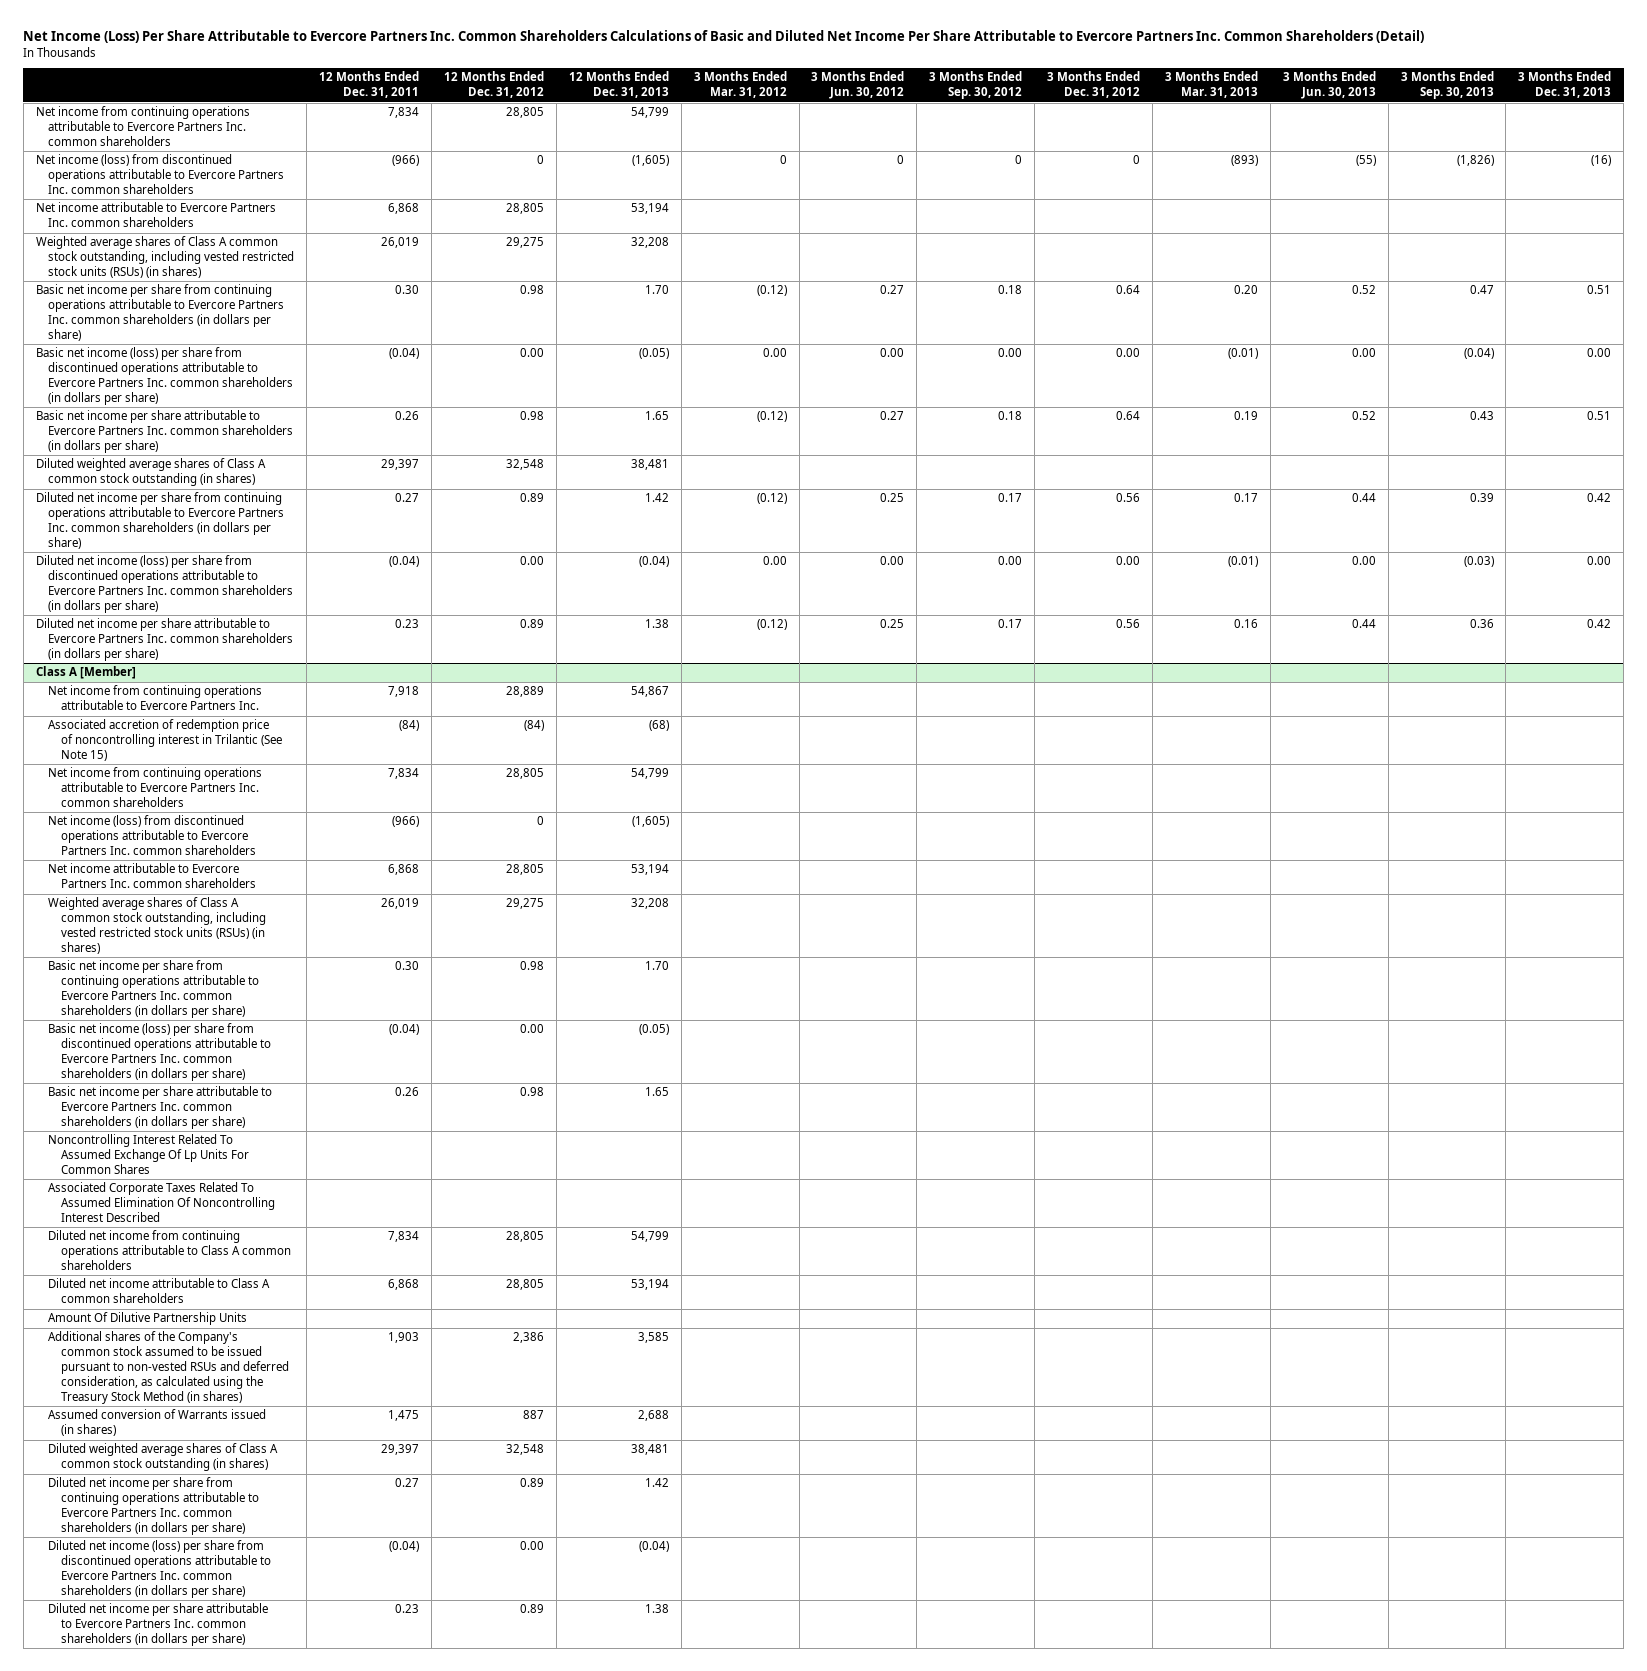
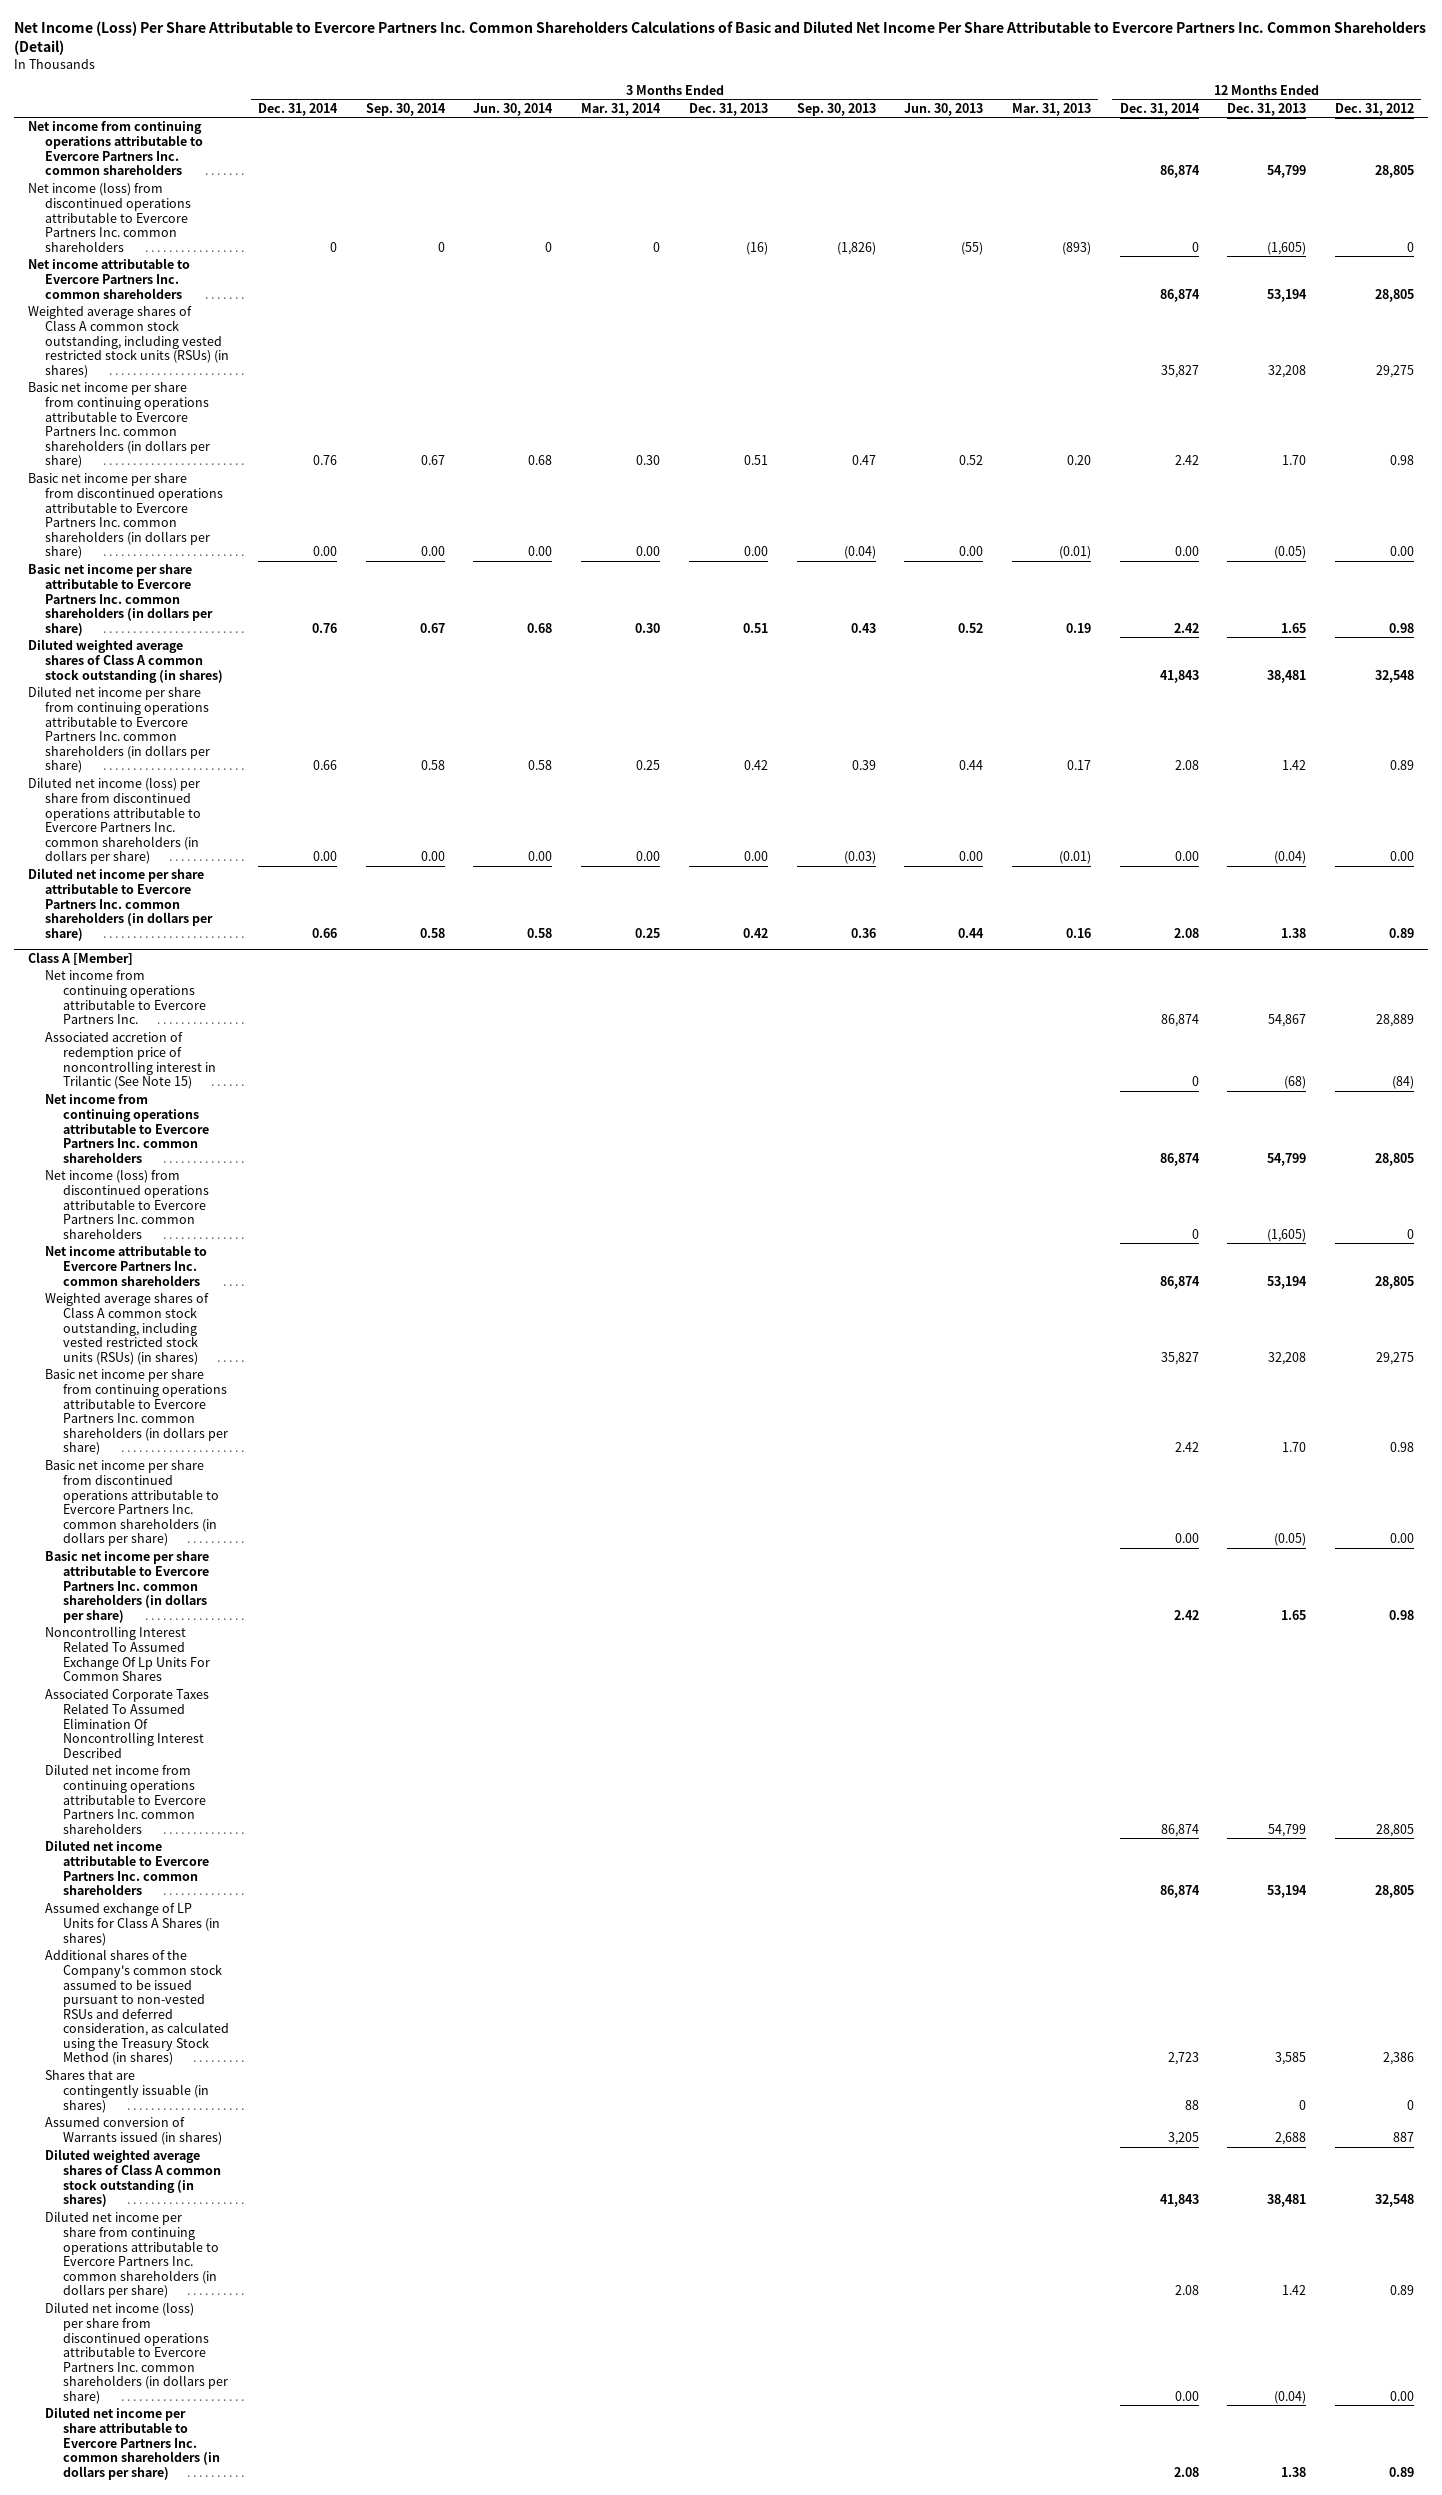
- | 12 Months Ended Dec. 31, 2011 | 12 Months Ended Dec. 31, 2012 | 12 Months Ended Dec. 31, 2013 | 3 Months Ended Mar. 31, 2012 | 3 Months Ended Jun. 30, 2012 | 3 Months Ended Sep. 30, 2012 | 3 Months Ended Dec. 31, 2012 | 3 Months Ended Mar. 31, 2013 | 3 Months Ended Jun. 30, 2013 | 3 Months Ended Sep. 30, 2013 | 3 Months Ended Dec. 31, 2013
+ | 3 Months Ended Dec. 31, 2014 | 3 Months Ended Sep. 30, 2014 | 3 Months Ended Jun. 30, 2014 | 3 Months Ended Mar. 31, 2014 | 3 Months Ended Dec. 31, 2013 | 3 Months Ended Sep. 30, 2013 | 3 Months Ended Jun. 30, 2013 | 3 Months Ended Mar. 31, 2013 | 12 Months Ended Dec. 31, 2014 | 12 Months Ended Dec. 31, 2013 | 12 Months Ended Dec. 31, 2012
- Basic net income (loss) per share from discontinued operations attributable to Evercore Partners Inc. common shareholders (in dollars per share) | (0.04) | 0.00 | (0.05) | 0.00 | 0.00 | 0.00 | 0.00 | (0.01) | 0.00 | (0.04) | 0.00
+ Basic net income per share from discontinued operations attributable to Evercore Partners Inc. common shareholders (in dollars per share) | 0.00 | 0.00 | 0.00 | 0.00 | 0.00 | (0.04) | 0.00 | (0.01) | 0.00 | (0.05) | 0.00
@ Class A [Member]
- Basic net income (loss) per share from discontinued operations attributable to Evercore Partners Inc. common shareholders (in dollars per share) | (0.04) | 0.00 | (0.05) | | | | | | | |
+ Basic net income per share from discontinued operations attributable to Evercore Partners Inc. common shareholders (in dollars per share) | | | | | | | | | 0.00 | (0.05) | 0.00
- Diluted net income from continuing operations attributable to Class A common shareholders | 7,834 | 28,805 | 54,799 | | | | | | | |
- Diluted net income attributable to Class A common shareholders | 6,868 | 28,805 | 53,194 | | | | | | | |
- Amount Of Dilutive Partnership Units
+ Diluted net income from continuing operations attributable to Evercore Partners Inc. common shareholders | | | | | | | | | 86,874 | 54,799 | 28,805
+ Diluted net income attributable to Evercore Partners Inc. common shareholders | | | | | | | | | 86,874 | 53,194 | 28,805
+ Assumed exchange of LP Units for Class A Shares (in shares)
+ Shares that are contingently issuable (in shares) | | | | | | | | | 88 | 0 | 0

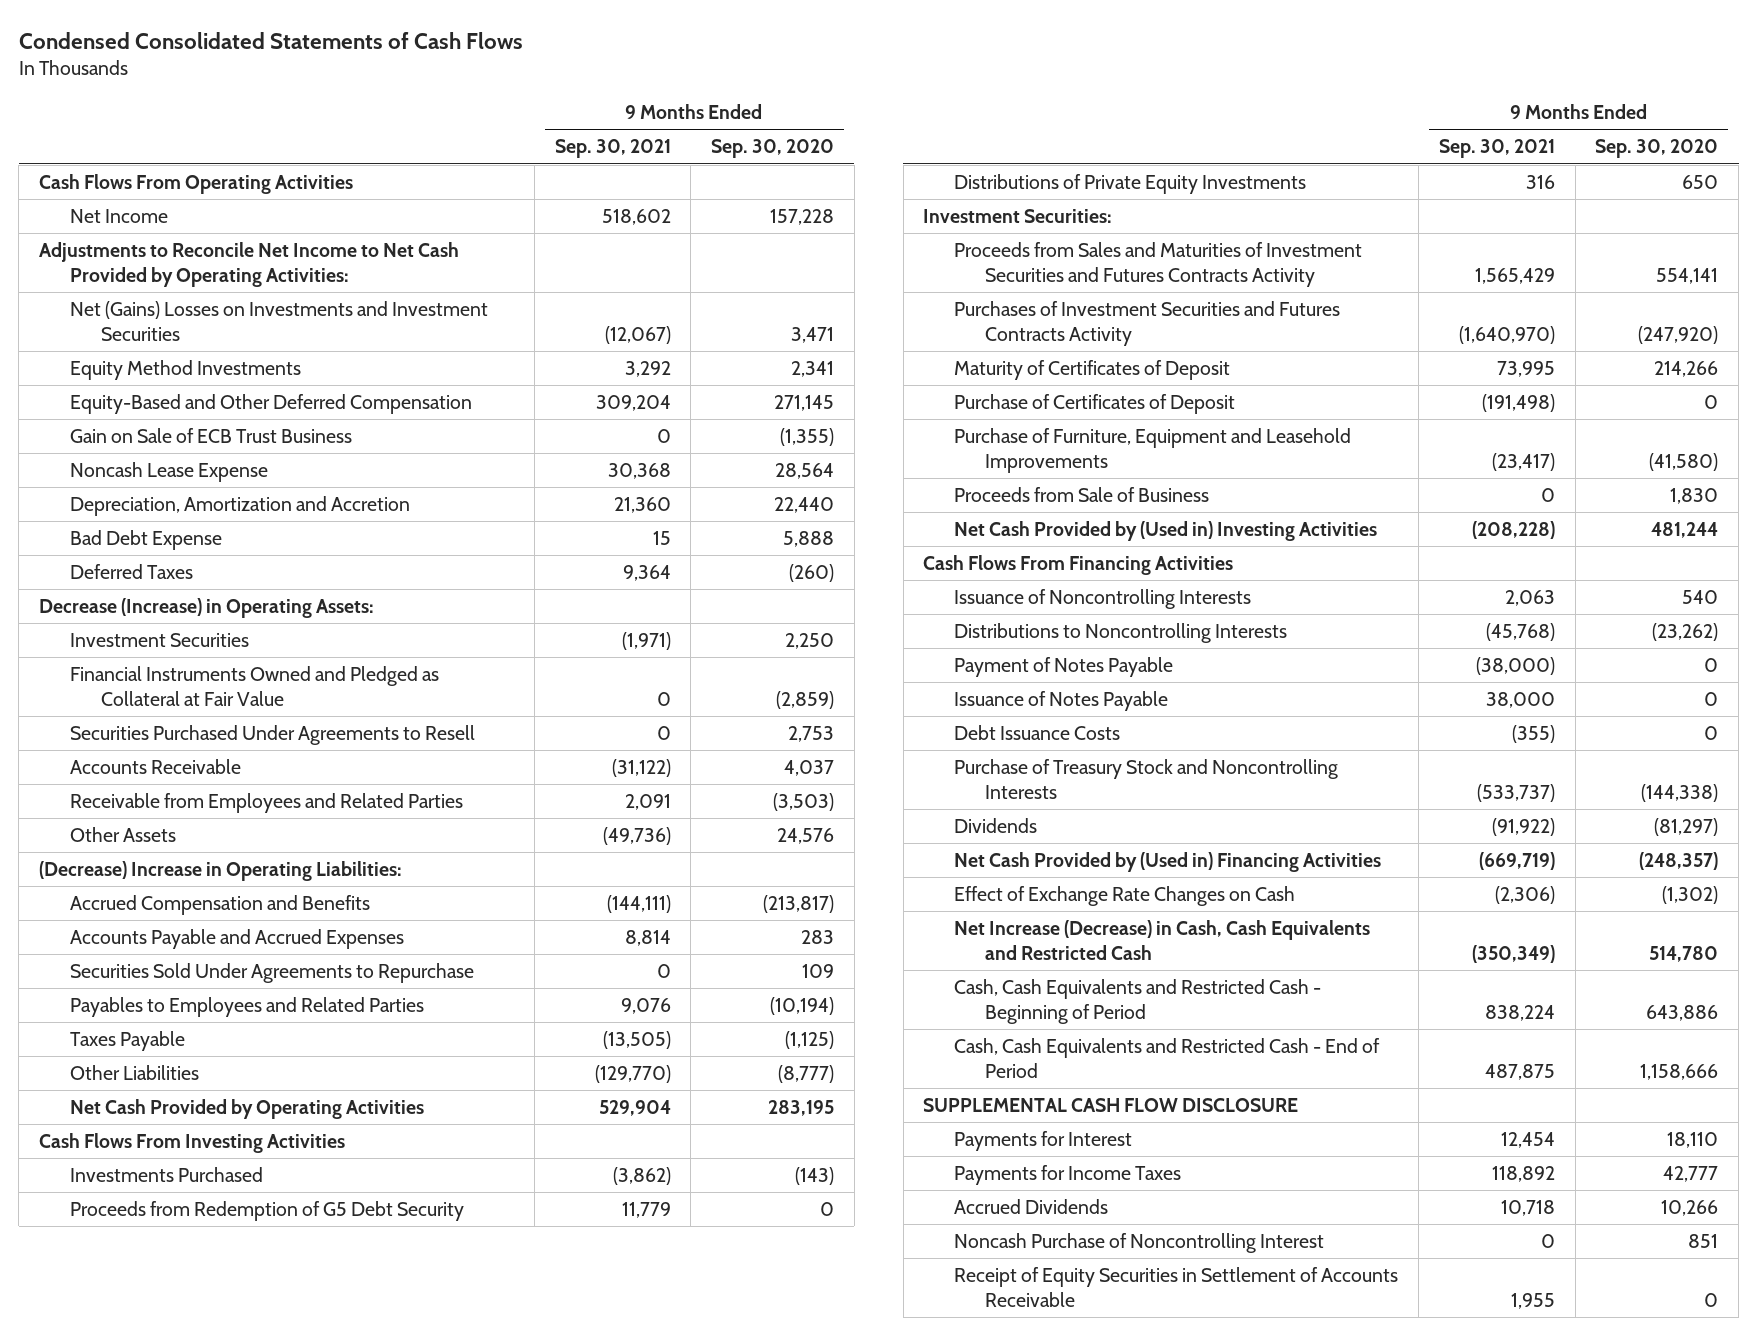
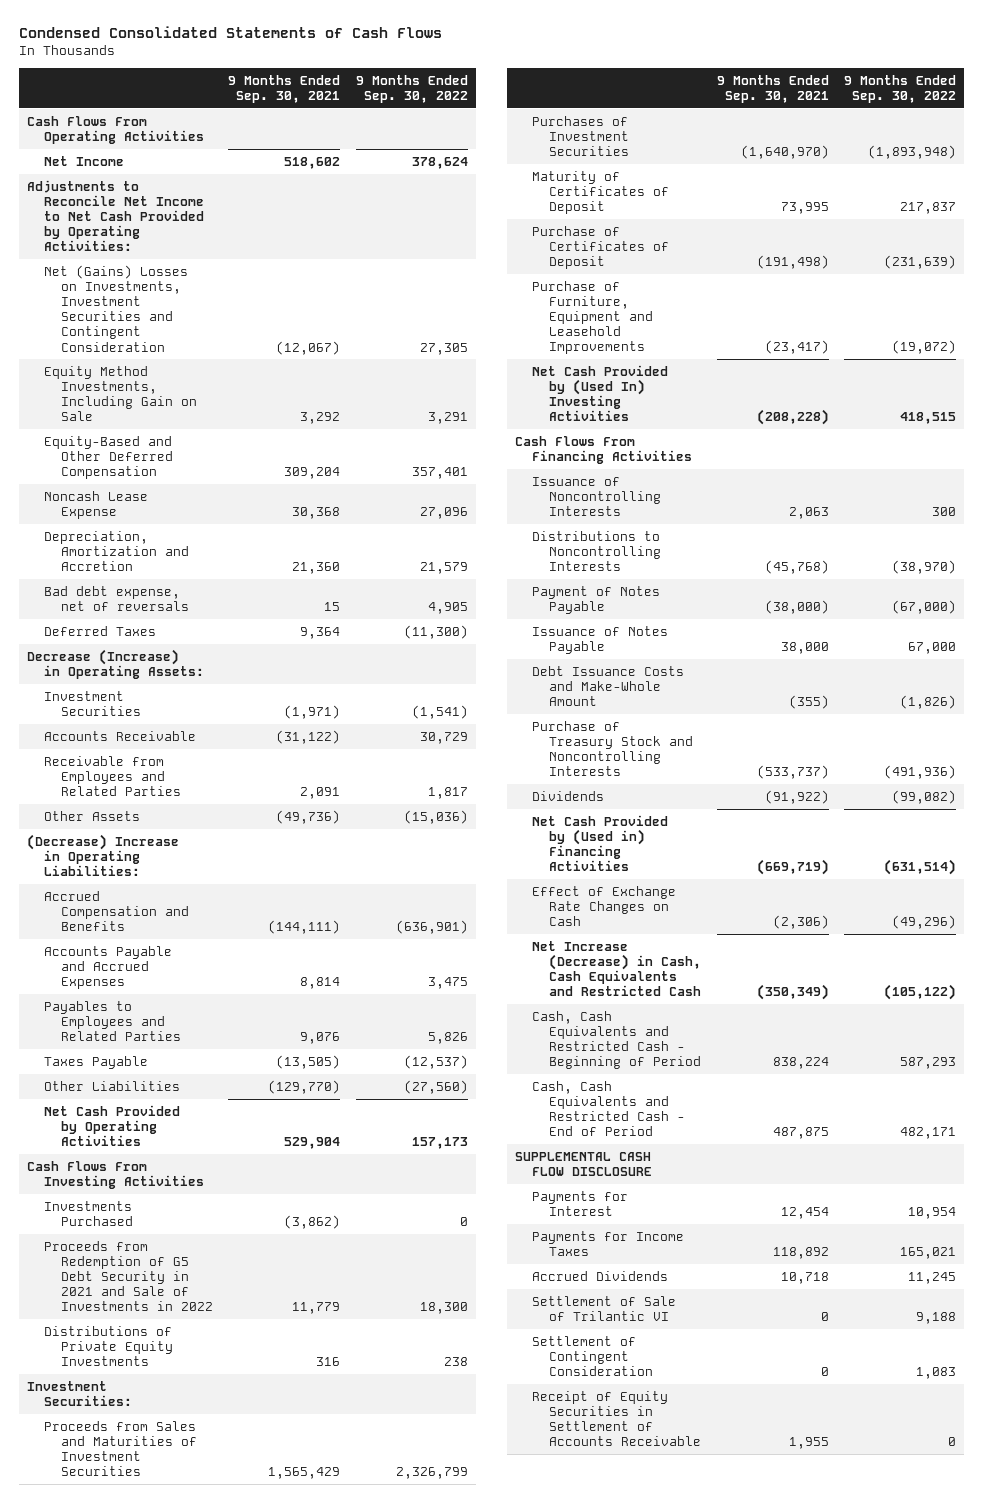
- | 9 Months Ended Sep. 30, 2021 | 9 Months Ended Sep. 30, 2020
+ | 9 Months Ended Sep. 30, 2021 | 9 Months Ended Sep. 30, 2022
- Net (Gains) Losses on Investments and Investment Securities | (12,067) | 3,471
- Equity Method Investments | 3,292 | 2,341
+ Net (Gains) Losses on Investments, Investment Securities and Contingent Consideration | (12,067) | 27,305
+ Equity Method Investments, Including Gain on Sale | 3,292 | 3,291
- Gain on Sale of ECB Trust Business | 0 | (1,355)
- Bad Debt Expense | 15 | 5,888
+ Bad debt expense, net of reversals | 15 | 4,905
- Financial Instruments Owned and Pledged as Collateral at Fair Value | 0 | (2,859)
- Securities Purchased Under Agreements to Resell | 0 | 2,753
- Securities Sold Under Agreements to Repurchase | 0 | 109
- Proceeds from Redemption of G5 Debt Security | 11,779 | 0
+ Proceeds from Redemption of G5 Debt Security in 2021 and Sale of Investments in 2022 | 11,779 | 18,300
- Proceeds from Sales and Maturities of Investment Securities and Futures Contracts Activity | 1,565,429 | 554,141
- Purchases of Investment Securities and Futures Contracts Activity | (1,640,970) | (247,920)
+ Proceeds from Sales and Maturities of Investment Securities | 1,565,429 | 2,326,799
+ Purchases of Investment Securities | (1,640,970) | (1,893,948)
- Proceeds from Sale of Business | 0 | 1,830
- Net Cash Provided by (Used in) Investing Activities | (208,228) | 481,244
+ Net Cash Provided by (Used In) Investing Activities | (208,228) | 418,515
- Debt Issuance Costs | (355) | 0
+ Debt Issuance Costs and Make-Whole Amount | (355) | (1,826)
- Noncash Purchase of Noncontrolling Interest | 0 | 851
+ Settlement of Sale of Trilantic VI | 0 | 9,188
+ Settlement of Contingent Consideration | 0 | 1,083

